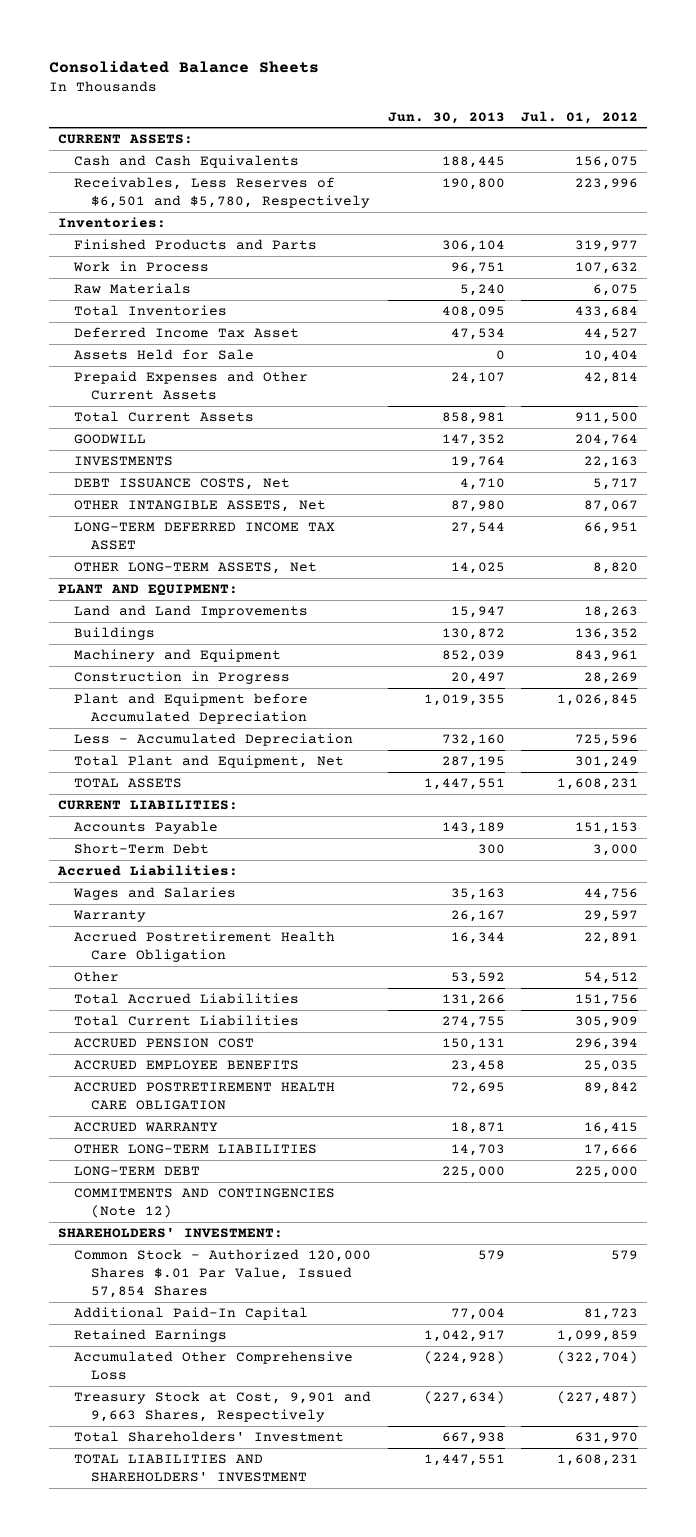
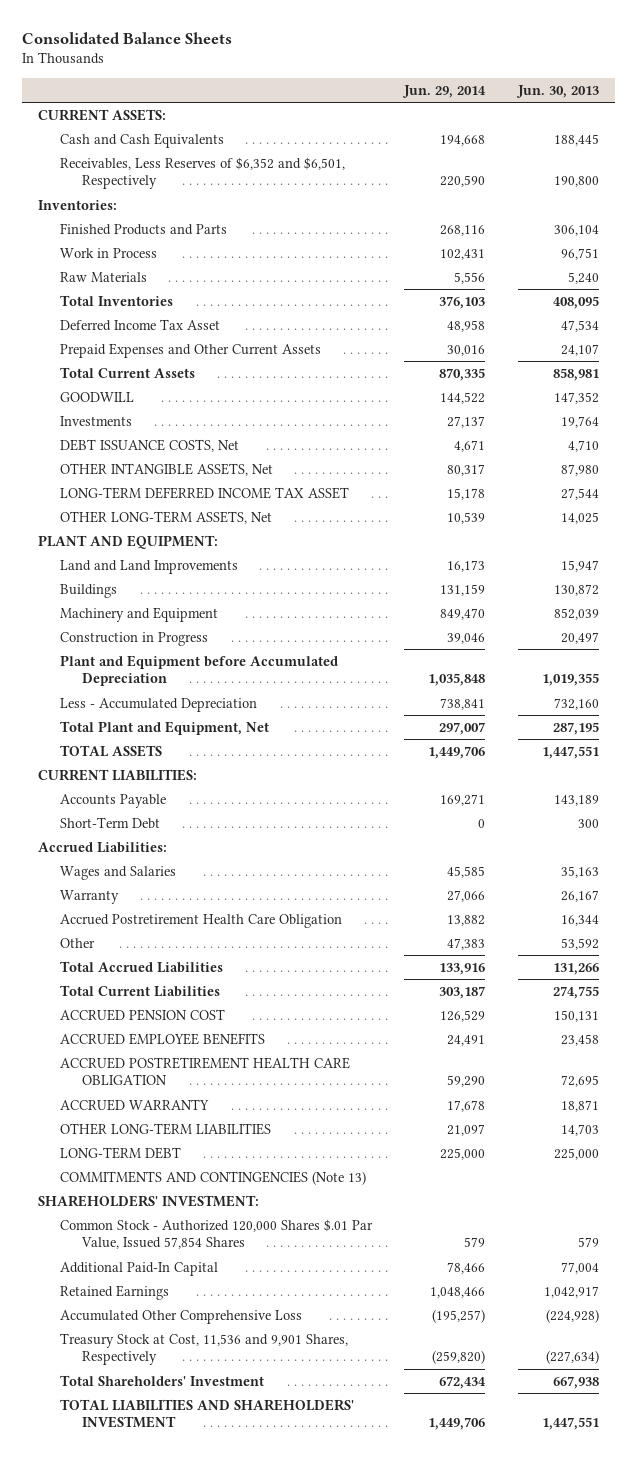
- | Jun. 30, 2013 | Jul. 01, 2012
+ | Jun. 29, 2014 | Jun. 30, 2013
- Receivables, Less Reserves of $6,501 and $5,780, Respectively | 190,800 | 223,996
+ Receivables, Less Reserves of $6,352 and $6,501, Respectively | 220,590 | 190,800
- Assets Held for Sale | 0 | 10,404
- INVESTMENTS | 19,764 | 22,163
+ Investments | 27,137 | 19,764
- COMMITMENTS AND CONTINGENCIES (Note 12)
+ COMMITMENTS AND CONTINGENCIES (Note 13)
- Treasury Stock at Cost, 9,901 and 9,663 Shares, Respectively | (227,634) | (227,487)
+ Treasury Stock at Cost, 11,536 and 9,901 Shares, Respectively | (259,820) | (227,634)

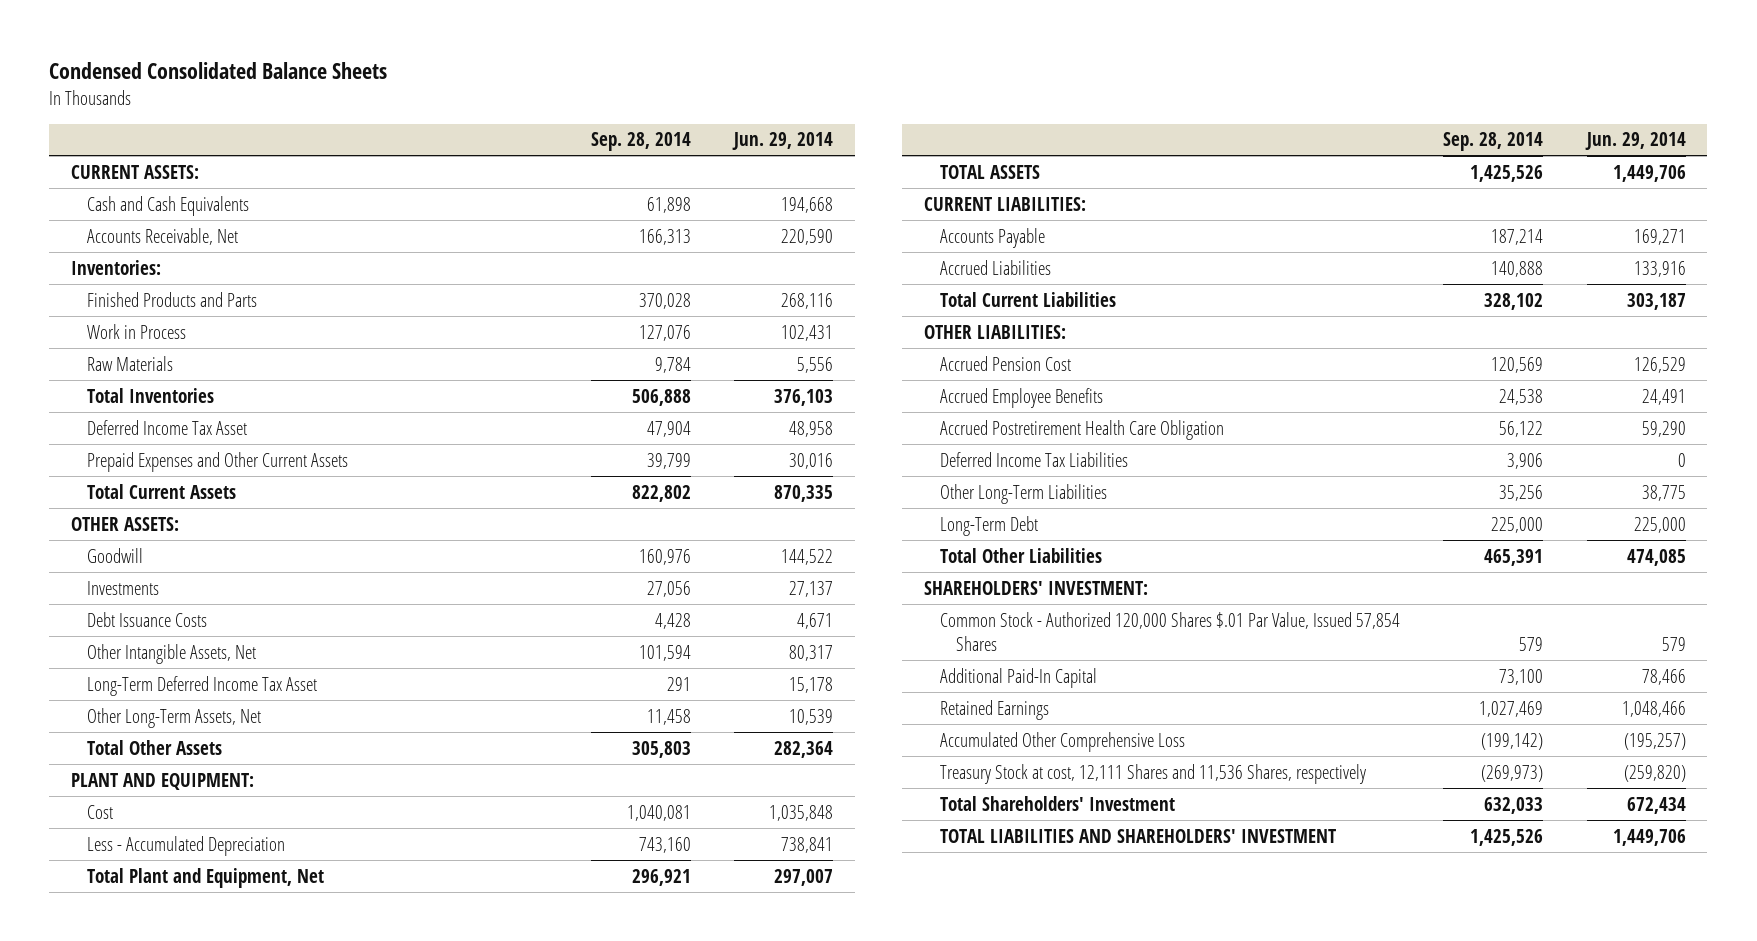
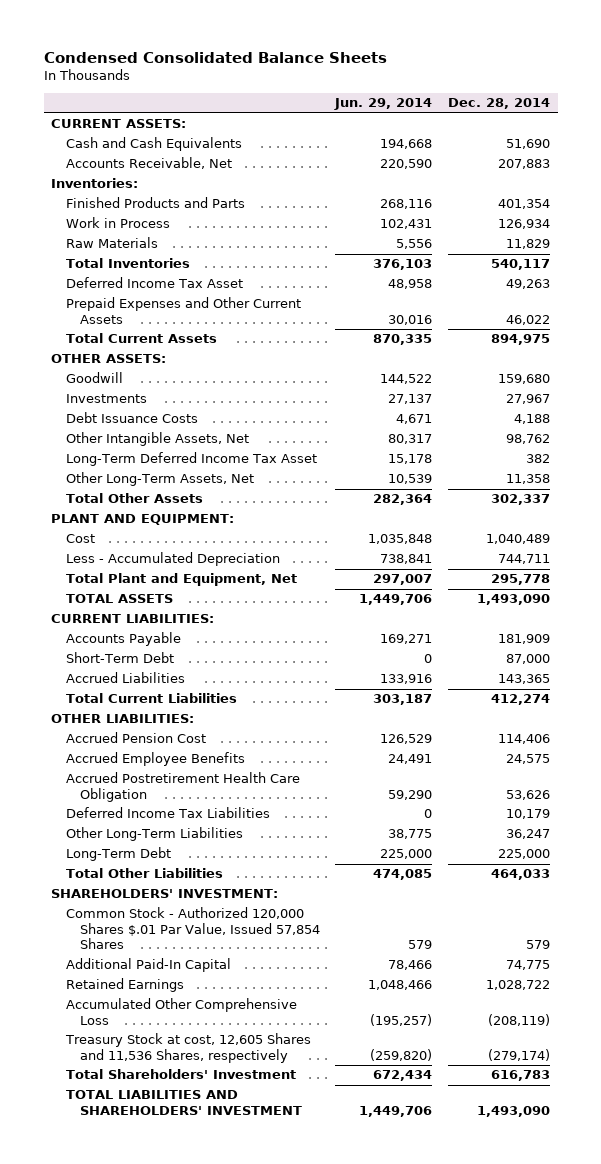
- | Sep. 28, 2014 | Jun. 29, 2014
+ | Jun. 29, 2014 | Dec. 28, 2014
+ Short-Term Debt | 0 | 87,000
- Treasury Stock at cost, 12,111 Shares and 11,536 Shares, respectively | (269,973) | (259,820)
+ Treasury Stock at cost, 12,605 Shares and 11,536 Shares, respectively | (259,820) | (279,174)

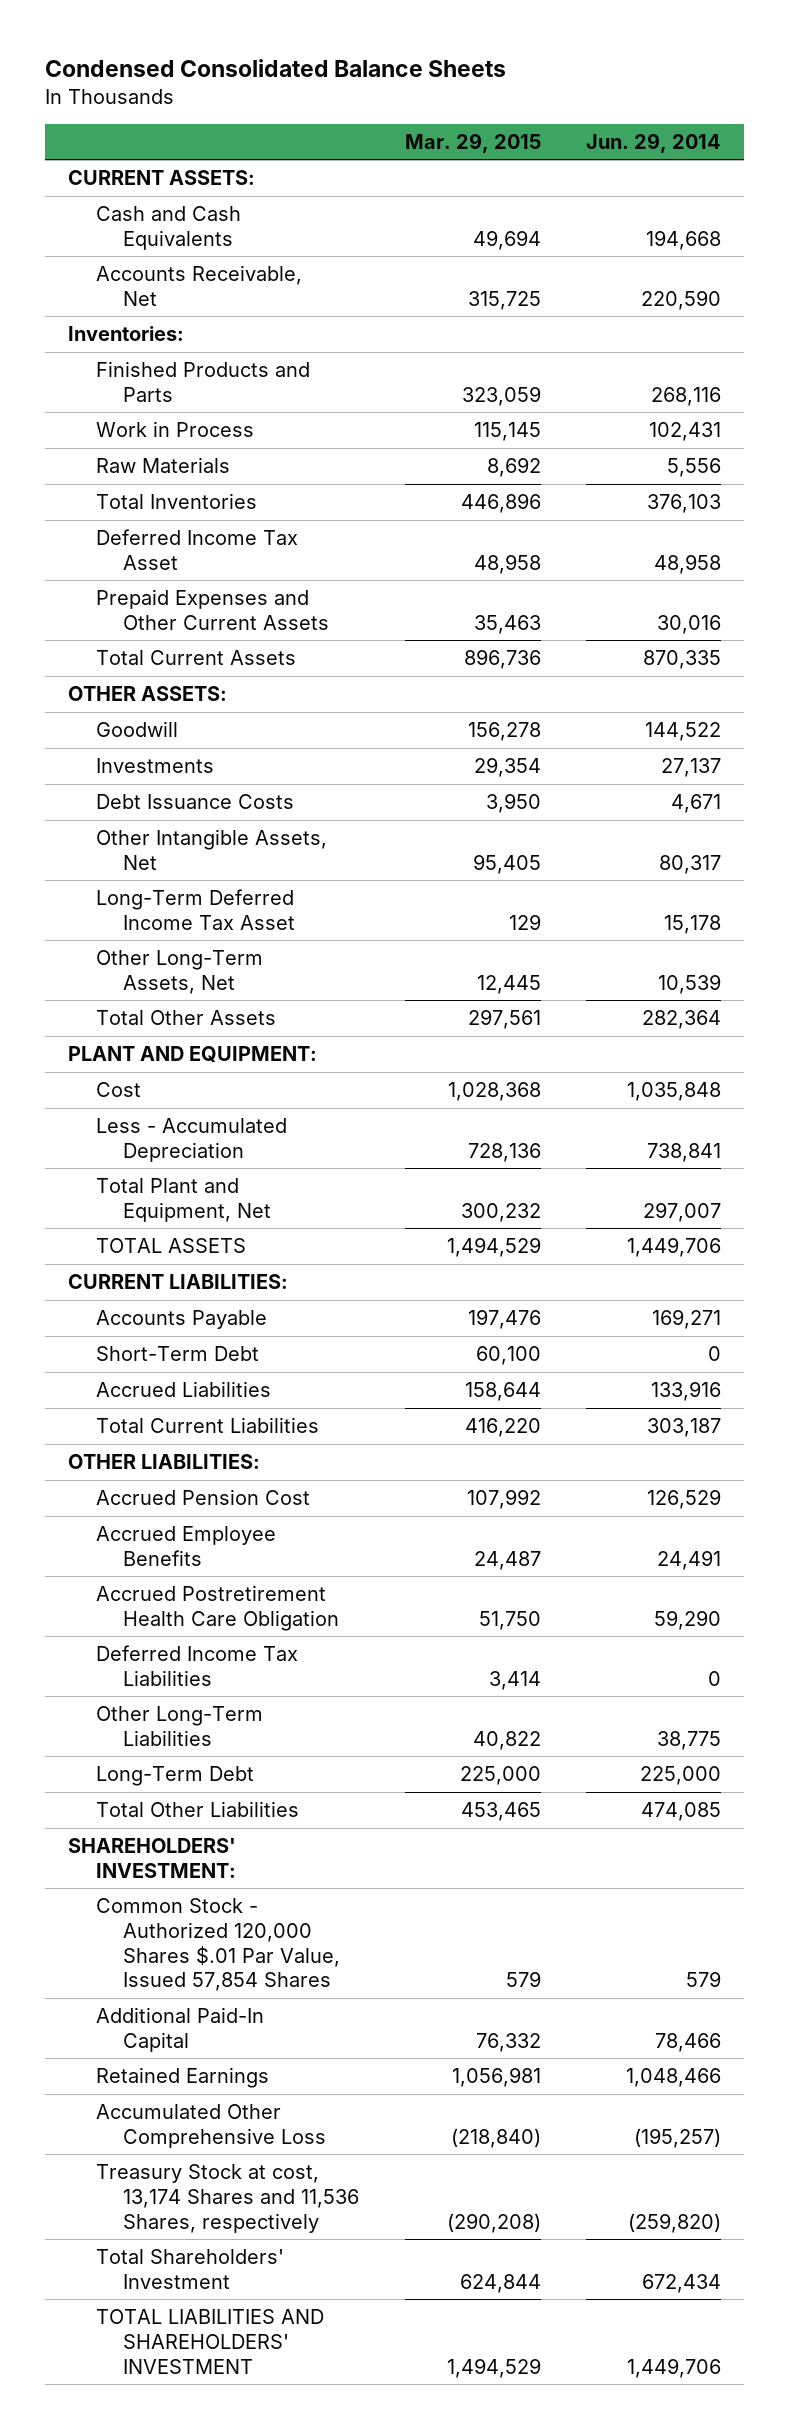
- | Jun. 29, 2014 | Dec. 28, 2014
+ | Mar. 29, 2015 | Jun. 29, 2014
- Treasury Stock at cost, 12,605 Shares and 11,536 Shares, respectively | (259,820) | (279,174)
+ Treasury Stock at cost, 13,174 Shares and 11,536 Shares, respectively | (290,208) | (259,820)

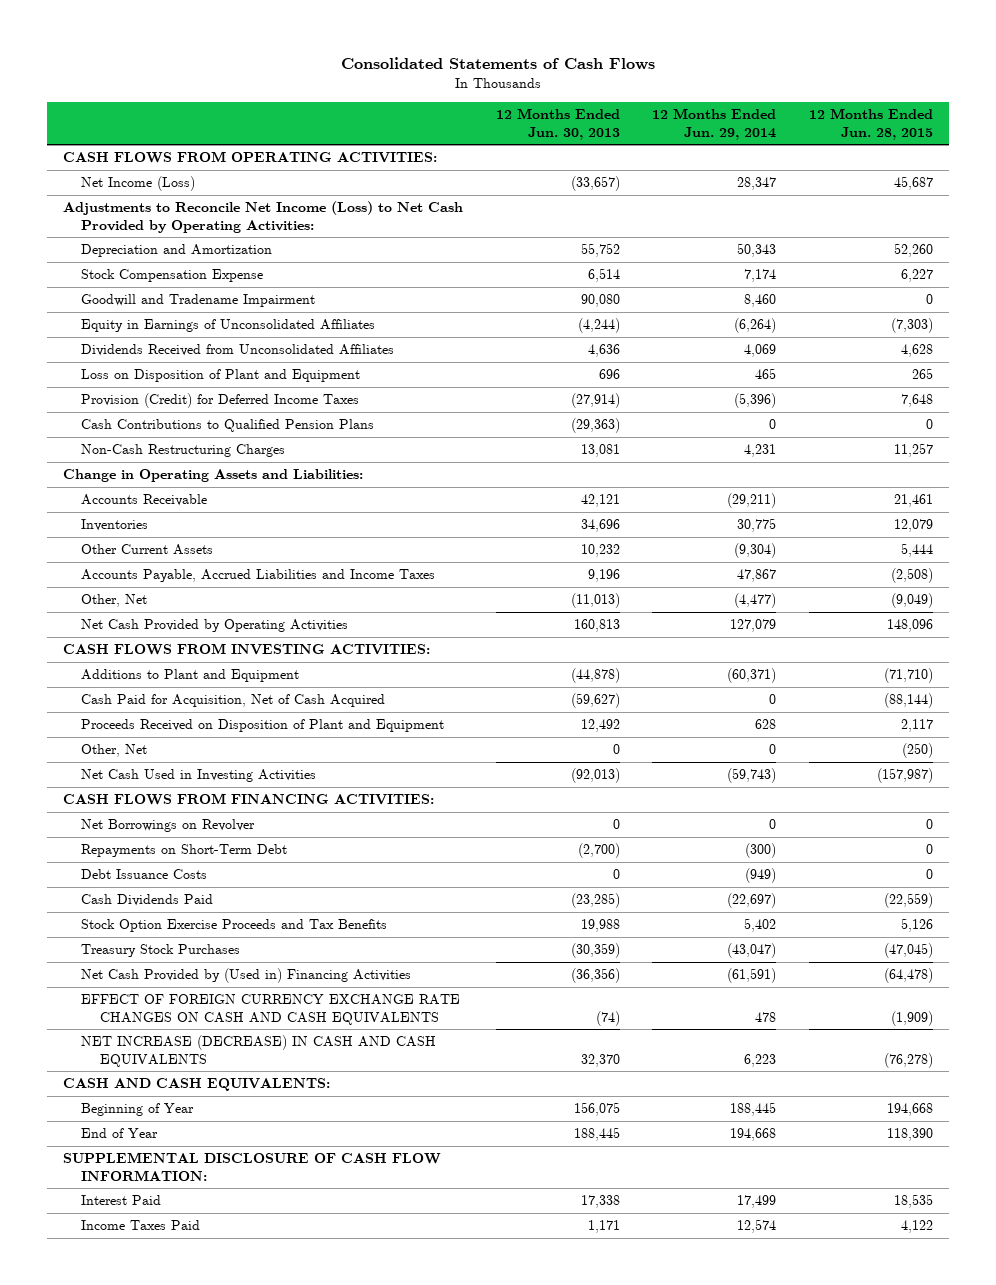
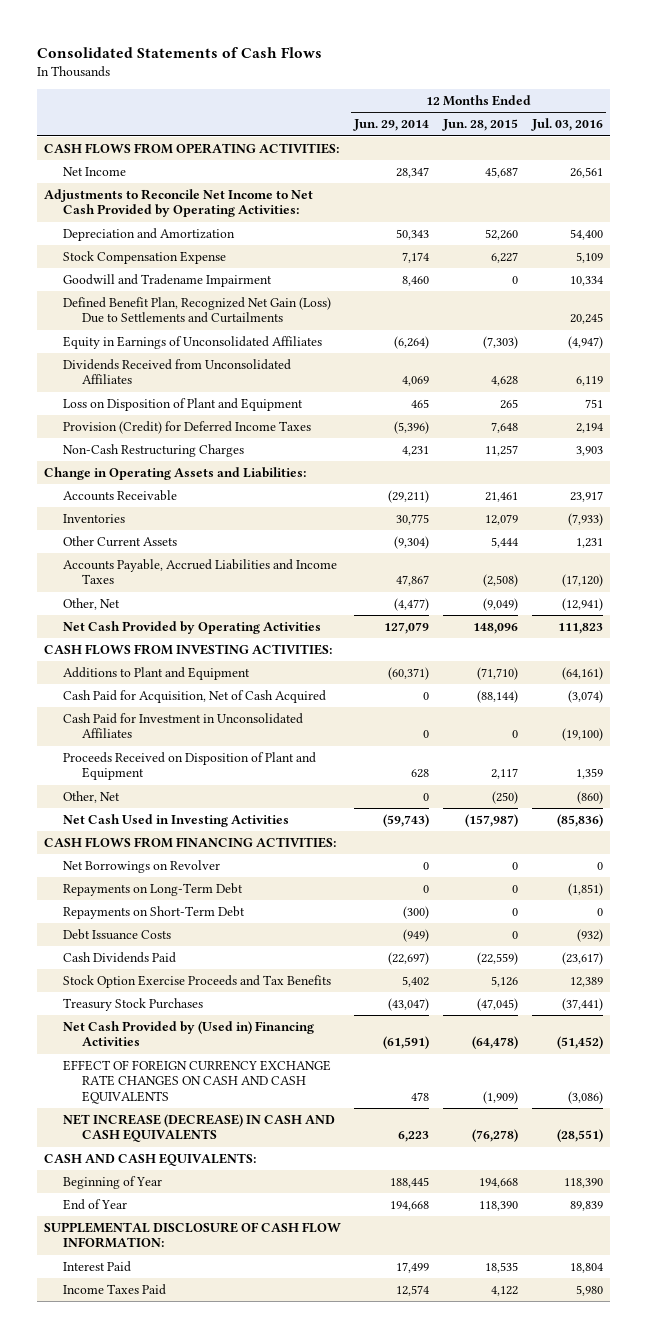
- | 12 Months Ended Jun. 30, 2013 | 12 Months Ended Jun. 29, 2014 | 12 Months Ended Jun. 28, 2015
+ | 12 Months Ended Jun. 29, 2014 | 12 Months Ended Jun. 28, 2015 | 12 Months Ended Jul. 03, 2016
- Net Income (Loss) | (33,657) | 28,347 | 45,687
- Adjustments to Reconcile Net Income (Loss) to Net Cash Provided by Operating Activities:
+ Net Income | 28,347 | 45,687 | 26,561
+ Adjustments to Reconcile Net Income to Net Cash Provided by Operating Activities:
+ Defined Benefit Plan, Recognized Net Gain (Loss) Due to Settlements and Curtailments | | | 20,245
- Cash Contributions to Qualified Pension Plans | (29,363) | 0 | 0
+ Cash Paid for Investment in Unconsolidated Affiliates | 0 | 0 | (19,100)
+ Repayments on Long-Term Debt | 0 | 0 | (1,851)

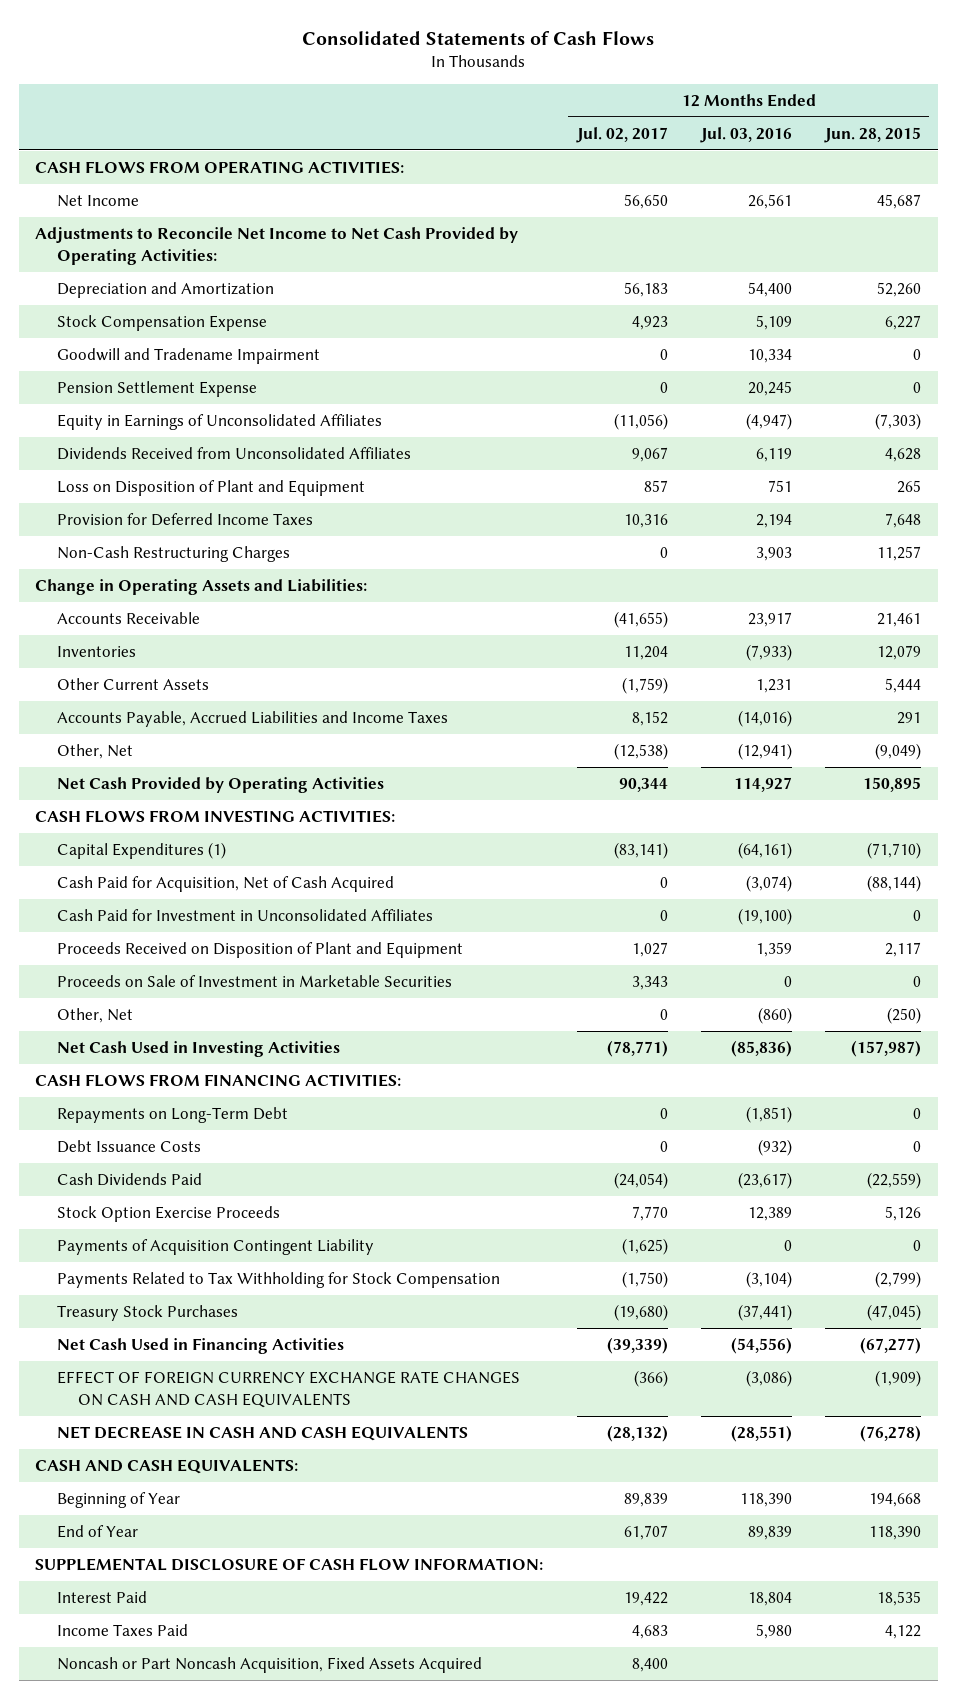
- | 12 Months Ended Jun. 29, 2014 | 12 Months Ended Jun. 28, 2015 | 12 Months Ended Jul. 03, 2016
+ | 12 Months Ended Jul. 02, 2017 | 12 Months Ended Jul. 03, 2016 | 12 Months Ended Jun. 28, 2015
- Defined Benefit Plan, Recognized Net Gain (Loss) Due to Settlements and Curtailments | | | 20,245
+ Pension Settlement Expense | 0 | 20,245 | 0
- Provision (Credit) for Deferred Income Taxes | (5,396) | 7,648 | 2,194
+ Provision for Deferred Income Taxes | 10,316 | 2,194 | 7,648
- Accounts Payable, Accrued Liabilities and Income Taxes | 47,867 | (2,508) | (17,120)
+ Accounts Payable, Accrued Liabilities and Income Taxes | 8,152 | (14,016) | 291
- Net Cash Provided by Operating Activities | 127,079 | 148,096 | 111,823
+ Net Cash Provided by Operating Activities | 90,344 | 114,927 | 150,895
- Additions to Plant and Equipment | (60,371) | (71,710) | (64,161)
+ Capital Expenditures (1) | (83,141) | (64,161) | (71,710)
+ Proceeds on Sale of Investment in Marketable Securities | 3,343 | 0 | 0
- Net Borrowings on Revolver | 0 | 0 | 0
- Repayments on Short-Term Debt | (300) | 0 | 0
- Stock Option Exercise Proceeds and Tax Benefits | 5,402 | 5,126 | 12,389
+ Stock Option Exercise Proceeds | 7,770 | 12,389 | 5,126
+ Payments of Acquisition Contingent Liability | (1,625) | 0 | 0
+ Payments Related to Tax Withholding for Stock Compensation | (1,750) | (3,104) | (2,799)
- Net Cash Provided by (Used in) Financing Activities | (61,591) | (64,478) | (51,452)
+ Net Cash Used in Financing Activities | (39,339) | (54,556) | (67,277)
- NET INCREASE (DECREASE) IN CASH AND CASH EQUIVALENTS | 6,223 | (76,278) | (28,551)
+ NET DECREASE IN CASH AND CASH EQUIVALENTS | (28,132) | (28,551) | (76,278)
+ Noncash or Part Noncash Acquisition, Fixed Assets Acquired | 8,400 | |

